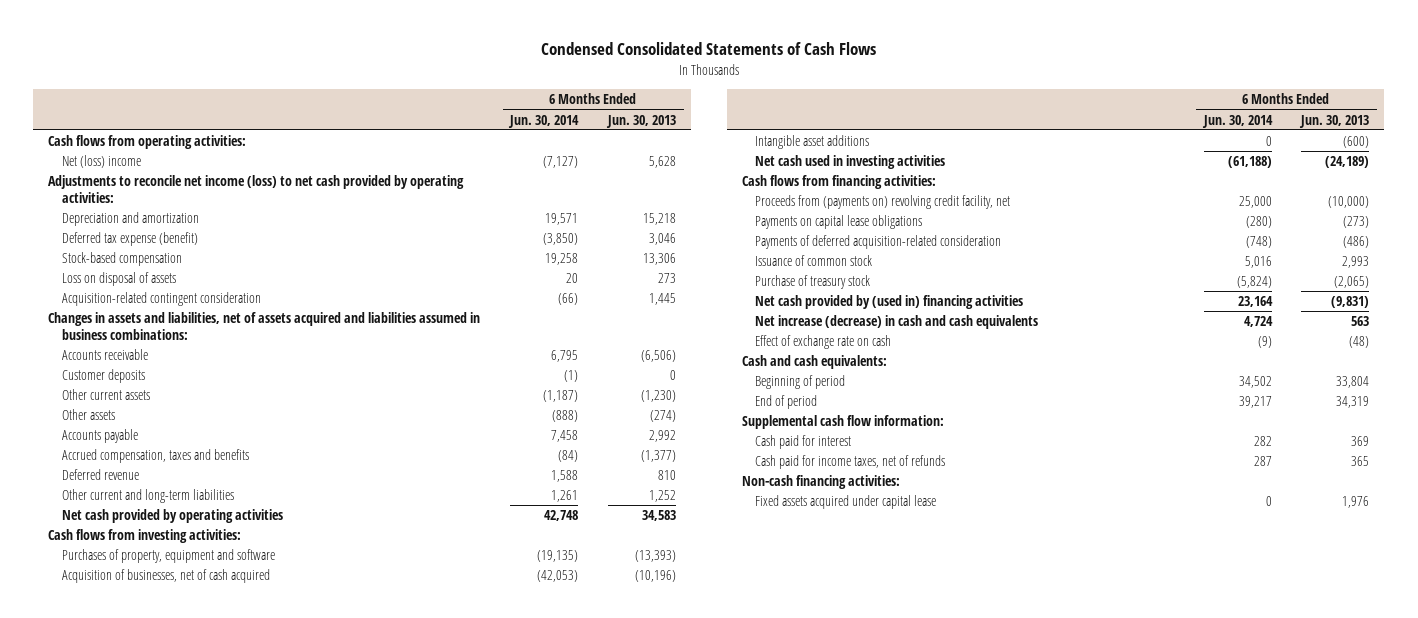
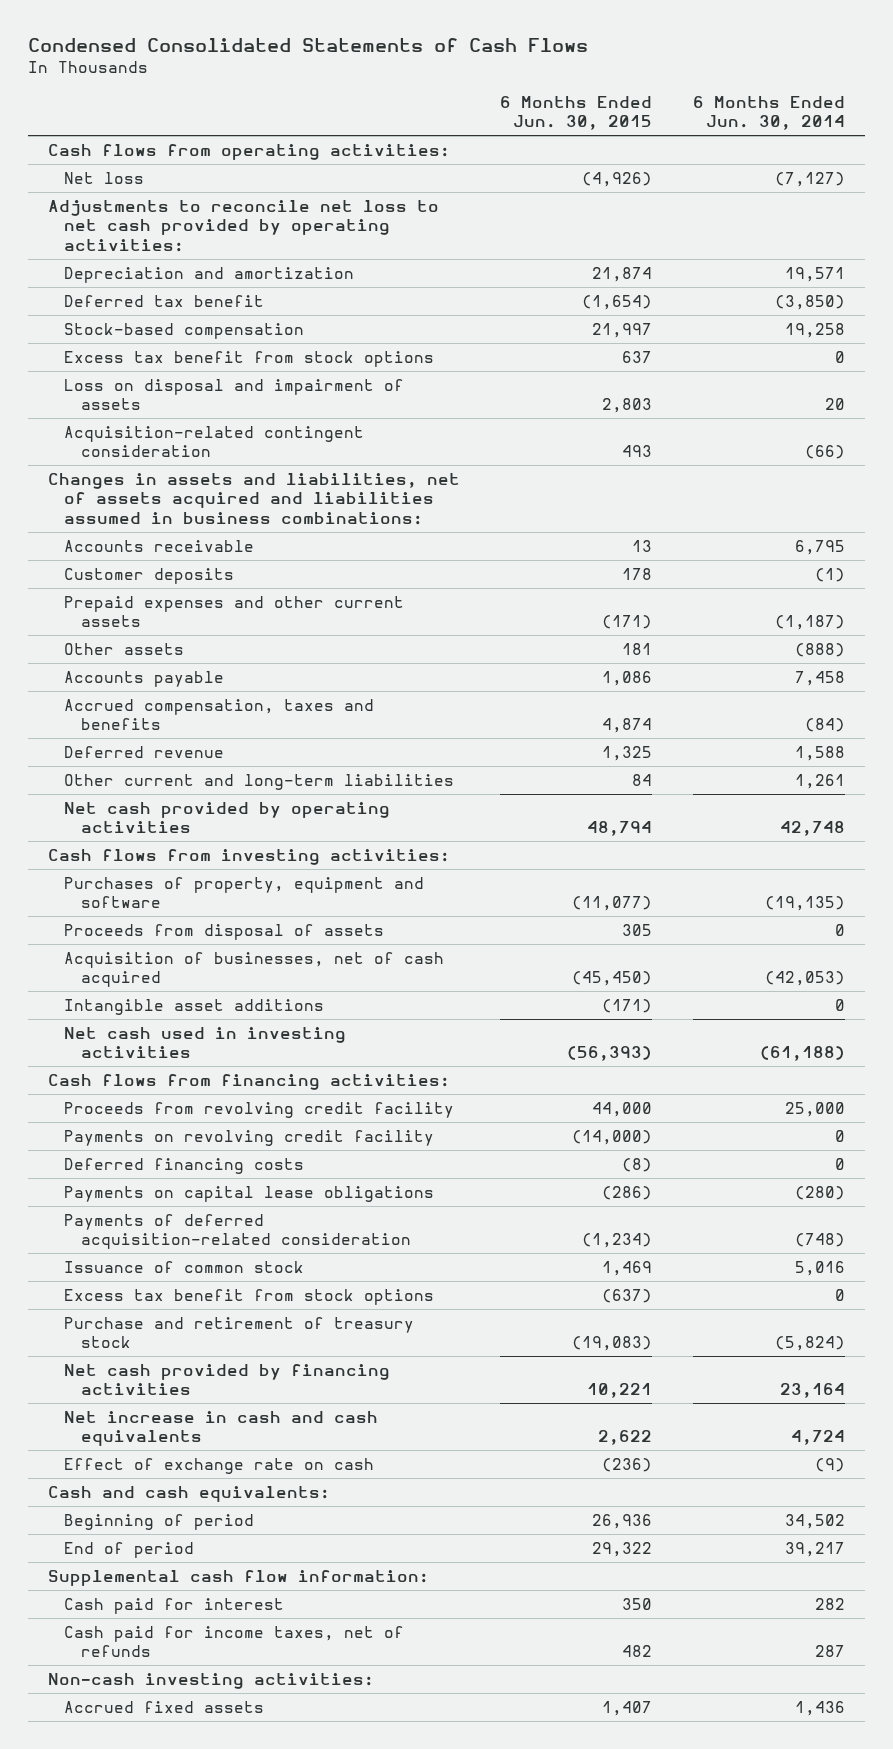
- | 6 Months Ended Jun. 30, 2014 | 6 Months Ended Jun. 30, 2013
+ | 6 Months Ended Jun. 30, 2015 | 6 Months Ended Jun. 30, 2014
- Net (loss) income | (7,127) | 5,628
- Adjustments to reconcile net income (loss) to net cash provided by operating activities:
+ Net loss | (4,926) | (7,127)
+ Adjustments to reconcile net loss to net cash provided by operating activities:
- Deferred tax expense (benefit) | (3,850) | 3,046
+ Deferred tax benefit | (1,654) | (3,850)
- Loss on disposal of assets | 20 | 273
+ Excess tax benefit from stock options | 637 | 0
+ Loss on disposal and impairment of assets | 2,803 | 20
- Other current assets | (1,187) | (1,230)
+ Prepaid expenses and other current assets | (171) | (1,187)
+ Proceeds from disposal of assets | 305 | 0
- Proceeds from (payments on) revolving credit facility, net | 25,000 | (10,000)
+ Proceeds from revolving credit facility | 44,000 | 25,000
+ Payments on revolving credit facility | (14,000) | 0
+ Deferred financing costs | (8) | 0
- Purchase of treasury stock | (5,824) | (2,065)
- Net cash provided by (used in) financing activities | 23,164 | (9,831)
- Net increase (decrease) in cash and cash equivalents | 4,724 | 563
+ Excess tax benefit from stock options | (637) | 0
+ Purchase and retirement of treasury stock | (19,083) | (5,824)
+ Net cash provided by financing activities | 10,221 | 23,164
+ Net increase in cash and cash equivalents | 2,622 | 4,724
- Non-cash financing activities:
- Fixed assets acquired under capital lease | 0 | 1,976
+ Non-cash investing activities:
+ Accrued fixed assets | 1,407 | 1,436

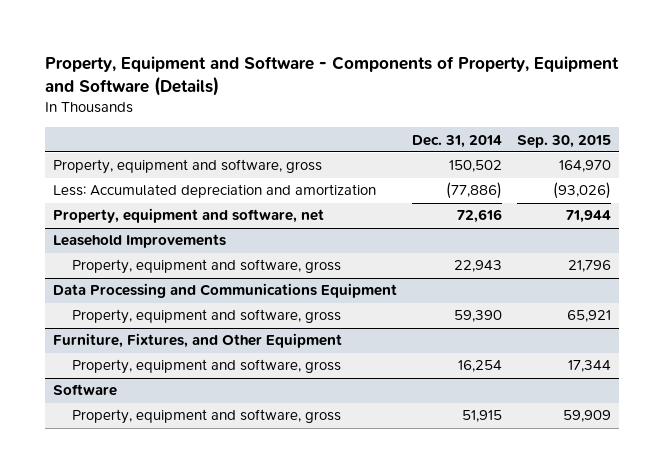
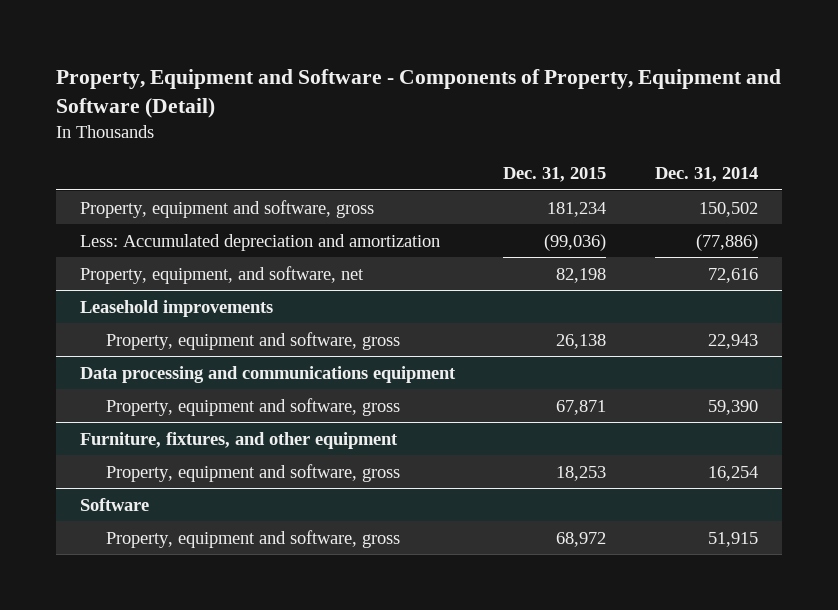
- Property, Equipment and Software - Components of Property, Equipment and Software (Details)
+ Property, Equipment and Software - Components of Property, Equipment and Software (Detail)
- | Dec. 31, 2014 | Sep. 30, 2015
+ | Dec. 31, 2015 | Dec. 31, 2014
- Property, equipment and software, net | 72,616 | 71,944
- Leasehold Improvements
+ Property, equipment, and software, net | 82,198 | 72,616
+ Leasehold improvements
- Data Processing and Communications Equipment
+ Data processing and communications equipment
- Furniture, Fixtures, and Other Equipment
+ Furniture, fixtures, and other equipment

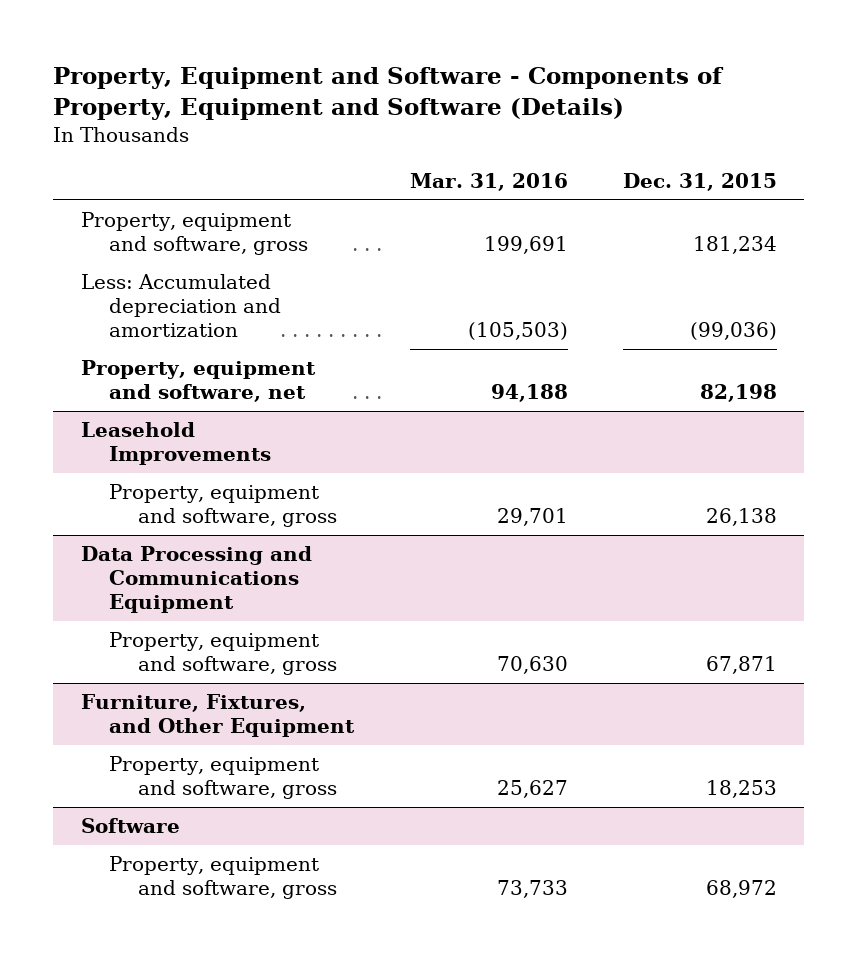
- Property, Equipment and Software - Components of Property, Equipment and Software (Detail)
+ Property, Equipment and Software - Components of Property, Equipment and Software (Details)
- | Dec. 31, 2015 | Dec. 31, 2014
+ | Mar. 31, 2016 | Dec. 31, 2015
- Property, equipment, and software, net | 82,198 | 72,616
- Leasehold improvements
+ Property, equipment and software, net | 94,188 | 82,198
+ Leasehold Improvements
- Data processing and communications equipment
+ Data Processing and Communications Equipment
- Furniture, fixtures, and other equipment
+ Furniture, Fixtures, and Other Equipment

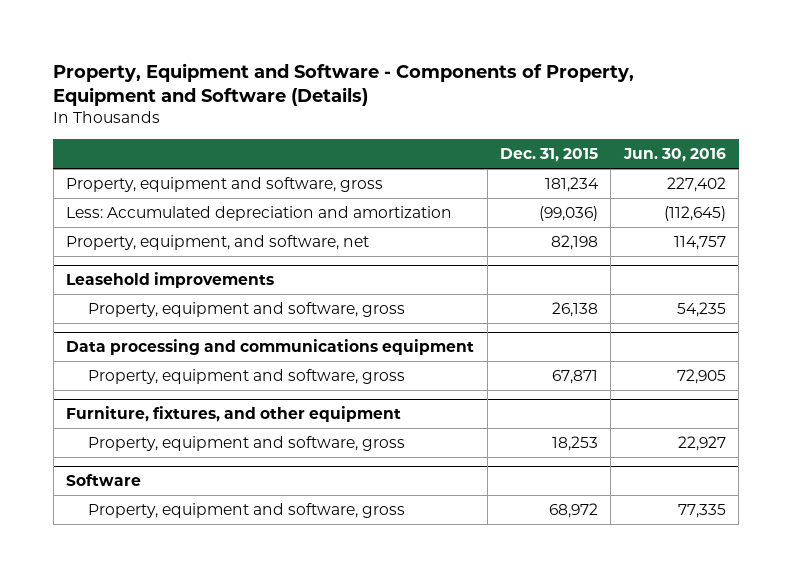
- | Mar. 31, 2016 | Dec. 31, 2015
+ | Dec. 31, 2015 | Jun. 30, 2016
- Property, equipment and software, net | 94,188 | 82,198
- Leasehold Improvements
+ Property, equipment, and software, net | 82,198 | 114,757
+ Leasehold improvements
- Data Processing and Communications Equipment
+ Data processing and communications equipment
- Furniture, Fixtures, and Other Equipment
+ Furniture, fixtures, and other equipment

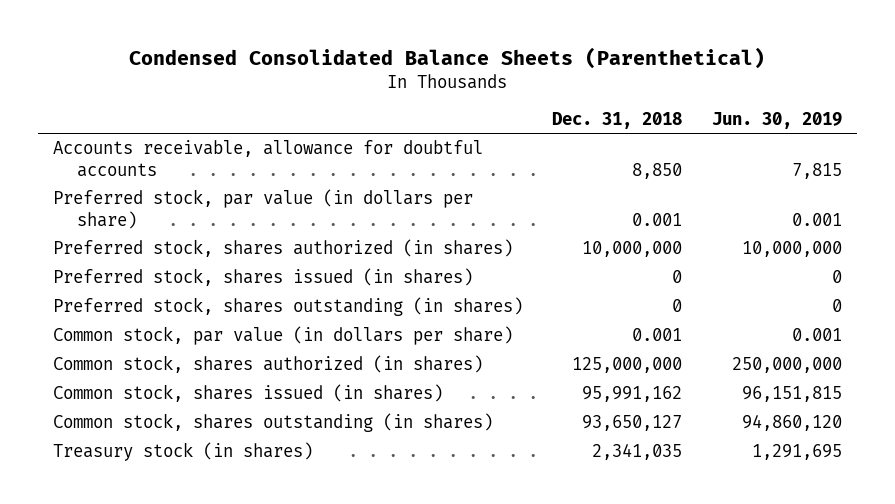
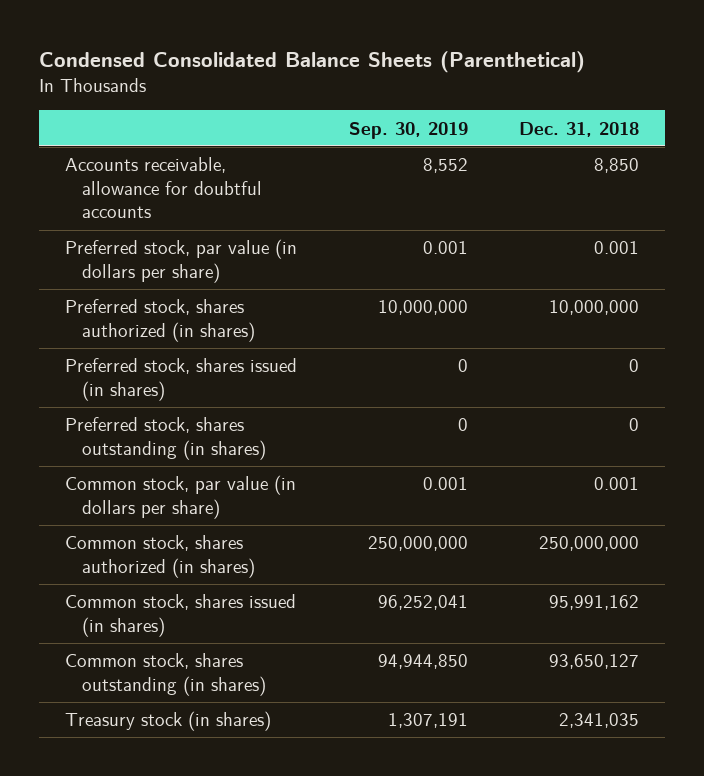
- | Dec. 31, 2018 | Jun. 30, 2019
+ | Sep. 30, 2019 | Dec. 31, 2018
- Common stock, shares authorized (in shares) | 125,000,000 | 250,000,000
+ Common stock, shares authorized (in shares) | 250,000,000 | 250,000,000

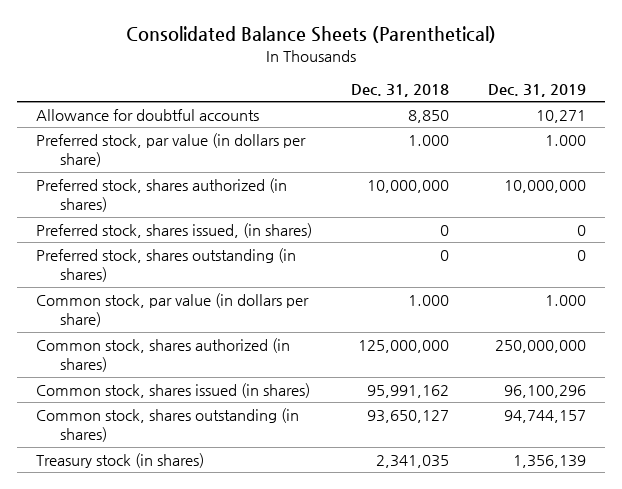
- Condensed Consolidated Balance Sheets (Parenthetical)
+ Consolidated Balance Sheets (Parenthetical)
- | Sep. 30, 2019 | Dec. 31, 2018
+ | Dec. 31, 2018 | Dec. 31, 2019
- Accounts receivable, allowance for doubtful accounts | 8,552 | 8,850
- Preferred stock, par value (in dollars per share) | 0.001 | 0.001
+ Allowance for doubtful accounts | 8,850 | 10,271
+ Preferred stock, par value (in dollars per share) | 1.000 | 1.000
- Preferred stock, shares issued (in shares) | 0 | 0
+ Preferred stock, shares issued, (in shares) | 0 | 0
- Common stock, par value (in dollars per share) | 0.001 | 0.001
- Common stock, shares authorized (in shares) | 250,000,000 | 250,000,000
+ Common stock, par value (in dollars per share) | 1.000 | 1.000
+ Common stock, shares authorized (in shares) | 125,000,000 | 250,000,000

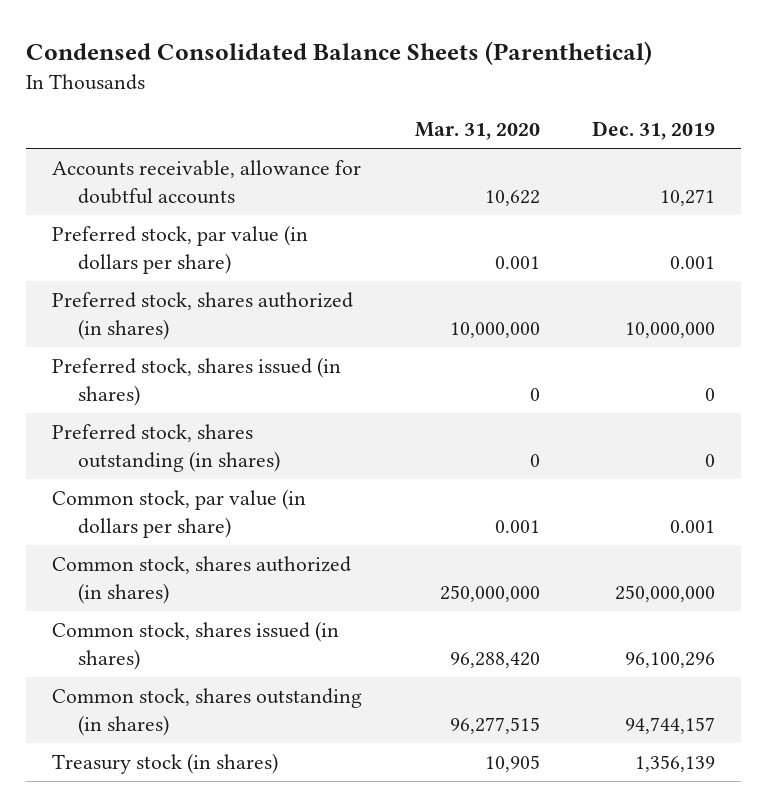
- Consolidated Balance Sheets (Parenthetical)
+ Condensed Consolidated Balance Sheets (Parenthetical)
- | Dec. 31, 2018 | Dec. 31, 2019
+ | Mar. 31, 2020 | Dec. 31, 2019
- Allowance for doubtful accounts | 8,850 | 10,271
- Preferred stock, par value (in dollars per share) | 1.000 | 1.000
+ Accounts receivable, allowance for doubtful accounts | 10,622 | 10,271
+ Preferred stock, par value (in dollars per share) | 0.001 | 0.001
- Preferred stock, shares issued, (in shares) | 0 | 0
+ Preferred stock, shares issued (in shares) | 0 | 0
- Common stock, par value (in dollars per share) | 1.000 | 1.000
+ Common stock, par value (in dollars per share) | 0.001 | 0.001

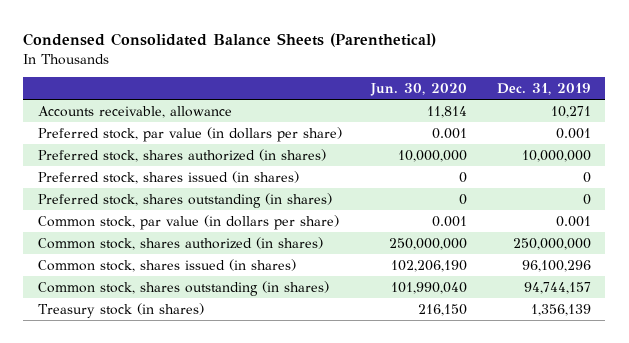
- | Mar. 31, 2020 | Dec. 31, 2019
+ | Jun. 30, 2020 | Dec. 31, 2019
- Accounts receivable, allowance for doubtful accounts | 10,622 | 10,271
+ Accounts receivable, allowance | 11,814 | 10,271

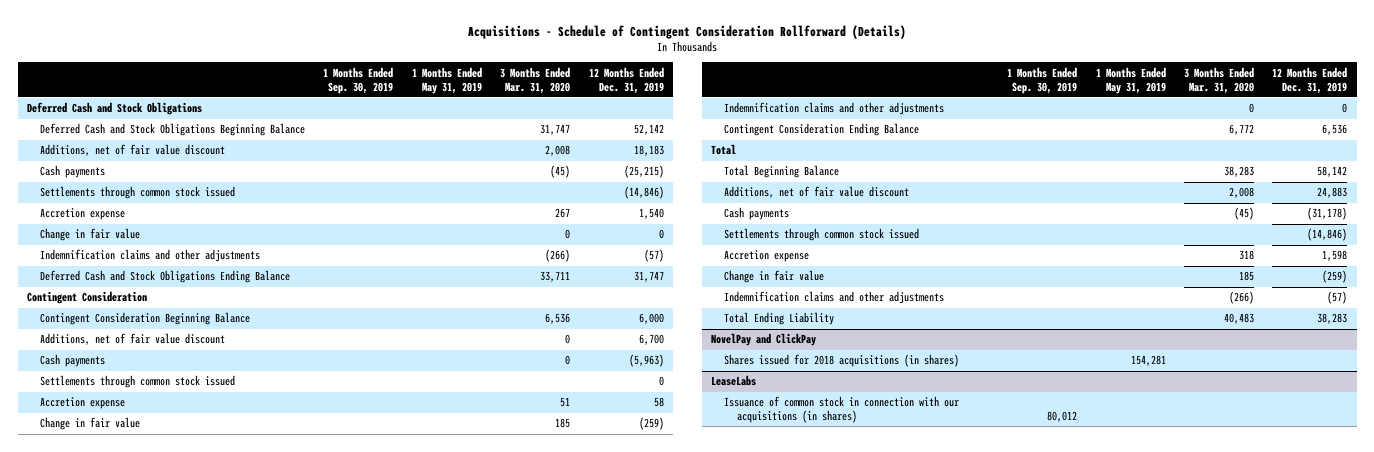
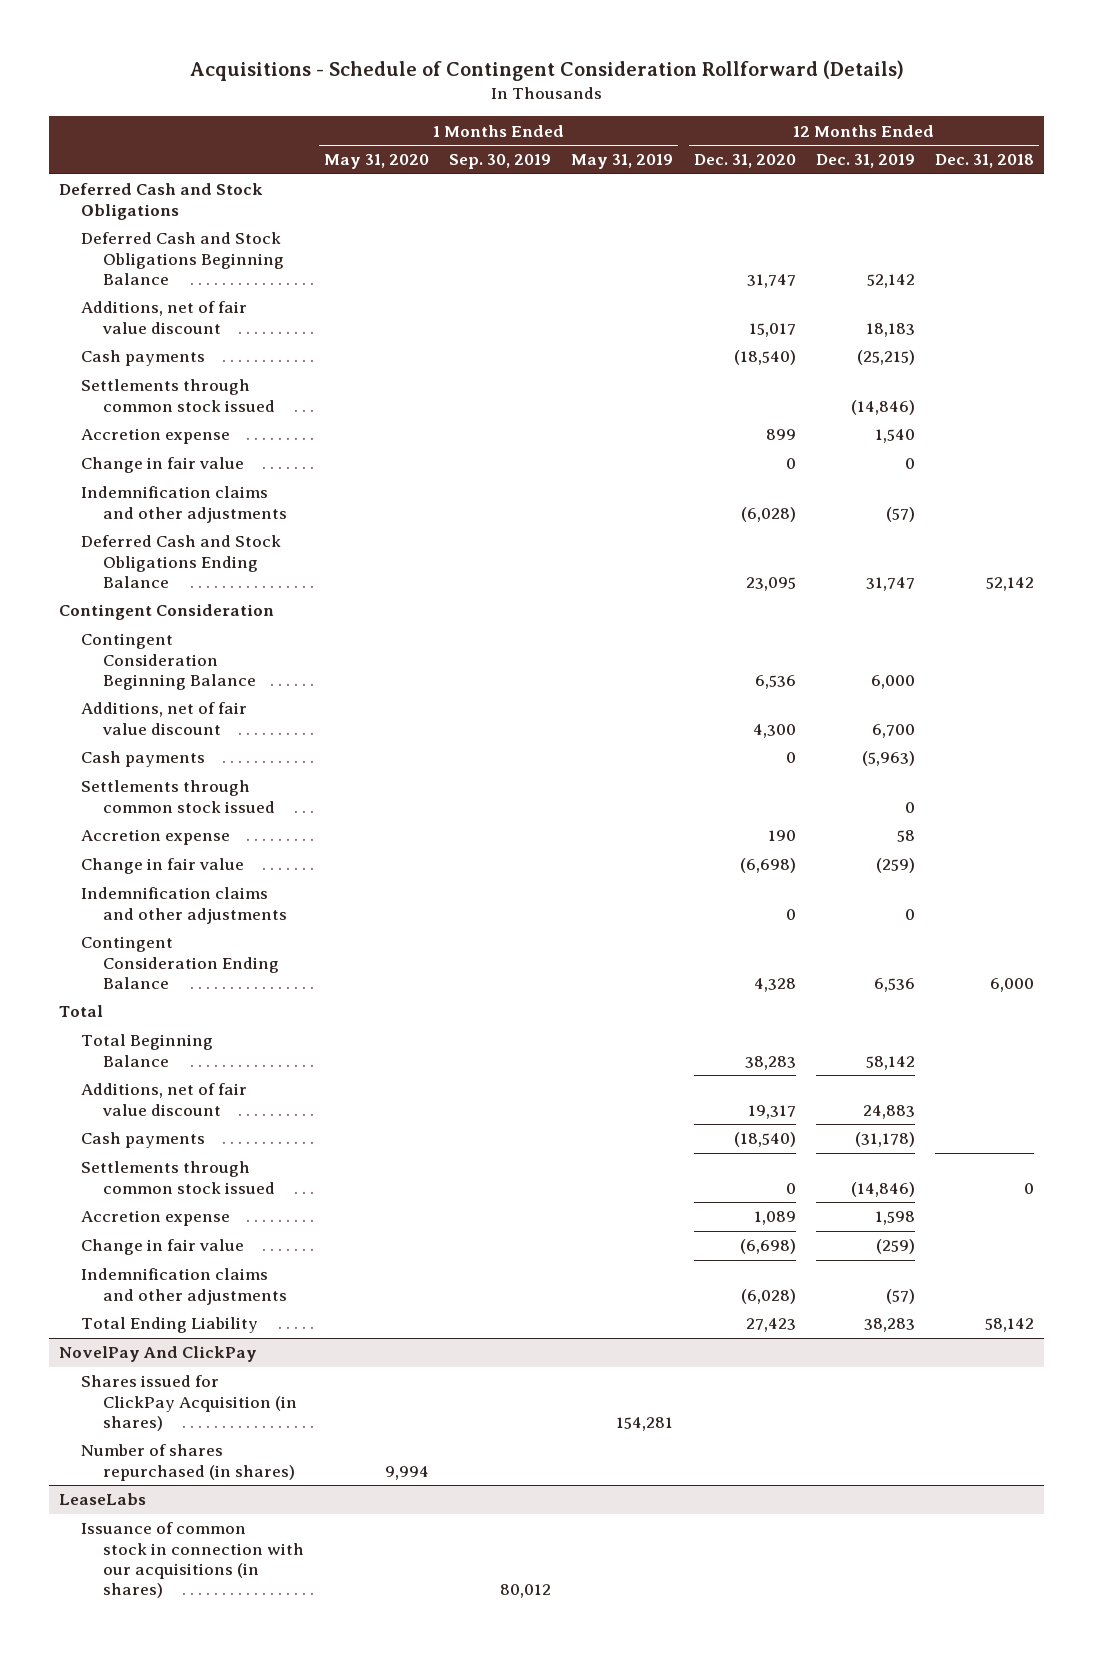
- | 1 Months Ended Sep. 30, 2019 | 1 Months Ended May 31, 2019 | 3 Months Ended Mar. 31, 2020 | 12 Months Ended Dec. 31, 2019
+ | 1 Months Ended May 31, 2020 | 1 Months Ended Sep. 30, 2019 | 1 Months Ended May 31, 2019 | 12 Months Ended Dec. 31, 2020 | 12 Months Ended Dec. 31, 2019 | 12 Months Ended Dec. 31, 2018
- NovelPay and ClickPay
- Shares issued for 2018 acquisitions (in shares) | | 154,281 | |
+ NovelPay And ClickPay
+ Shares issued for ClickPay Acquisition (in shares) | | | 154,281 | | |
+ Number of shares repurchased (in shares) | 9,994 | | | | |

